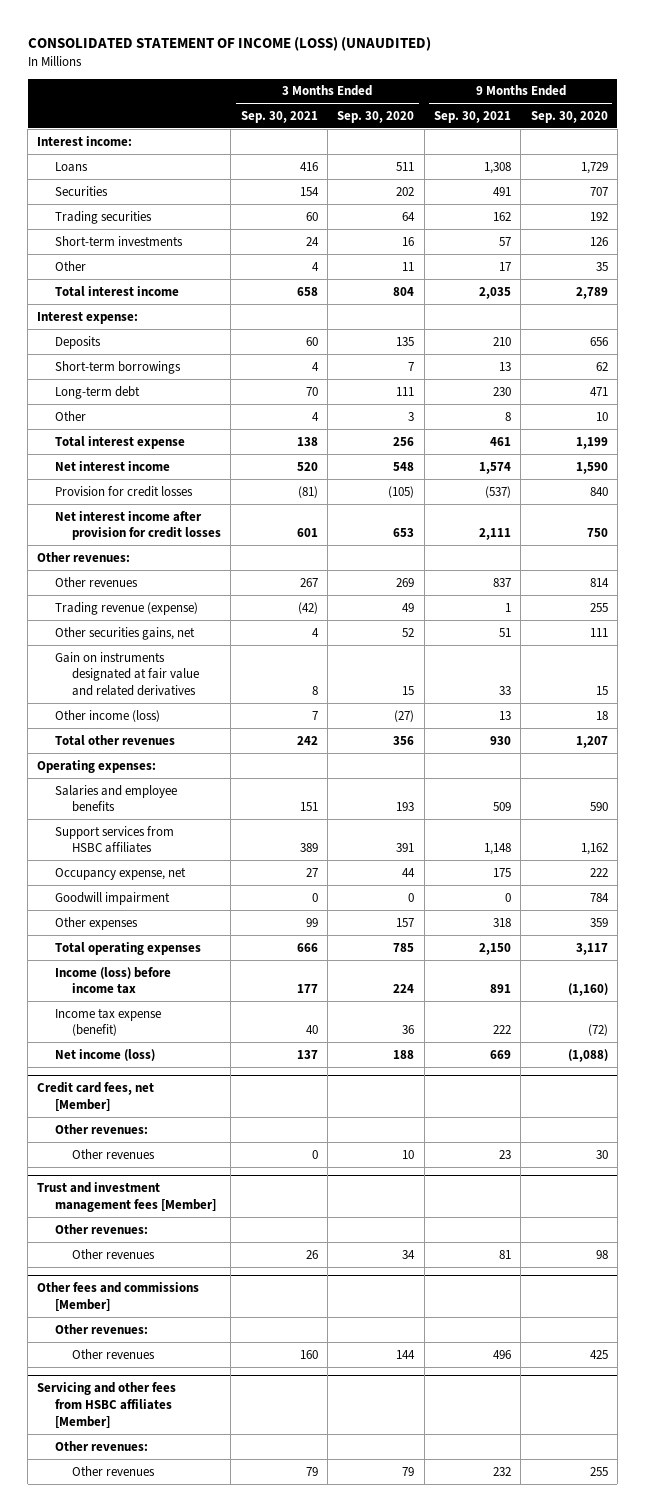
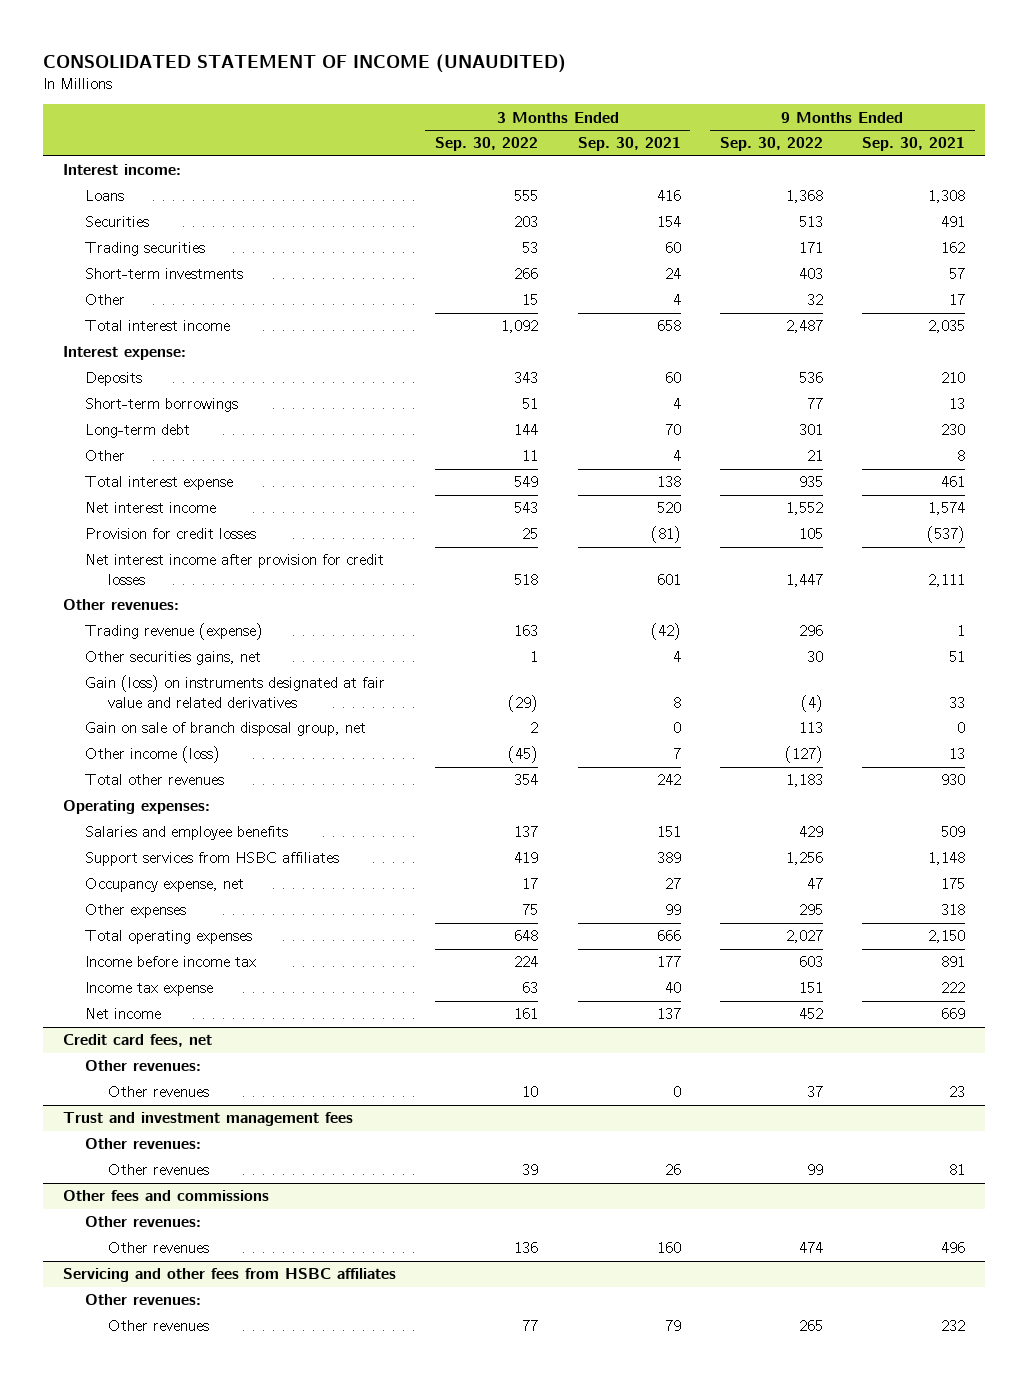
- CONSOLIDATED STATEMENT OF INCOME (LOSS) (UNAUDITED)
+ CONSOLIDATED STATEMENT OF INCOME (UNAUDITED)
- | 3 Months Ended Sep. 30, 2021 | 3 Months Ended Sep. 30, 2020 | 9 Months Ended Sep. 30, 2021 | 9 Months Ended Sep. 30, 2020
+ | 3 Months Ended Sep. 30, 2022 | 3 Months Ended Sep. 30, 2021 | 9 Months Ended Sep. 30, 2022 | 9 Months Ended Sep. 30, 2021
- Other revenues | 267 | 269 | 837 | 814
- Gain on instruments designated at fair value and related derivatives | 8 | 15 | 33 | 15
+ Gain (loss) on instruments designated at fair value and related derivatives | (29) | 8 | (4) | 33
+ Gain on sale of branch disposal group, net | 2 | 0 | 113 | 0
- Goodwill impairment | 0 | 0 | 0 | 784
- Income (loss) before income tax | 177 | 224 | 891 | (1,160)
- Income tax expense (benefit) | 40 | 36 | 222 | (72)
- Net income (loss) | 137 | 188 | 669 | (1,088)
- Credit card fees, net [Member]
+ Income before income tax | 224 | 177 | 603 | 891
+ Income tax expense | 63 | 40 | 151 | 222
+ Net income | 161 | 137 | 452 | 669
+ Credit card fees, net
- Trust and investment management fees [Member]
+ Trust and investment management fees
- Other fees and commissions [Member]
+ Other fees and commissions
- Servicing and other fees from HSBC affiliates [Member]
+ Servicing and other fees from HSBC affiliates

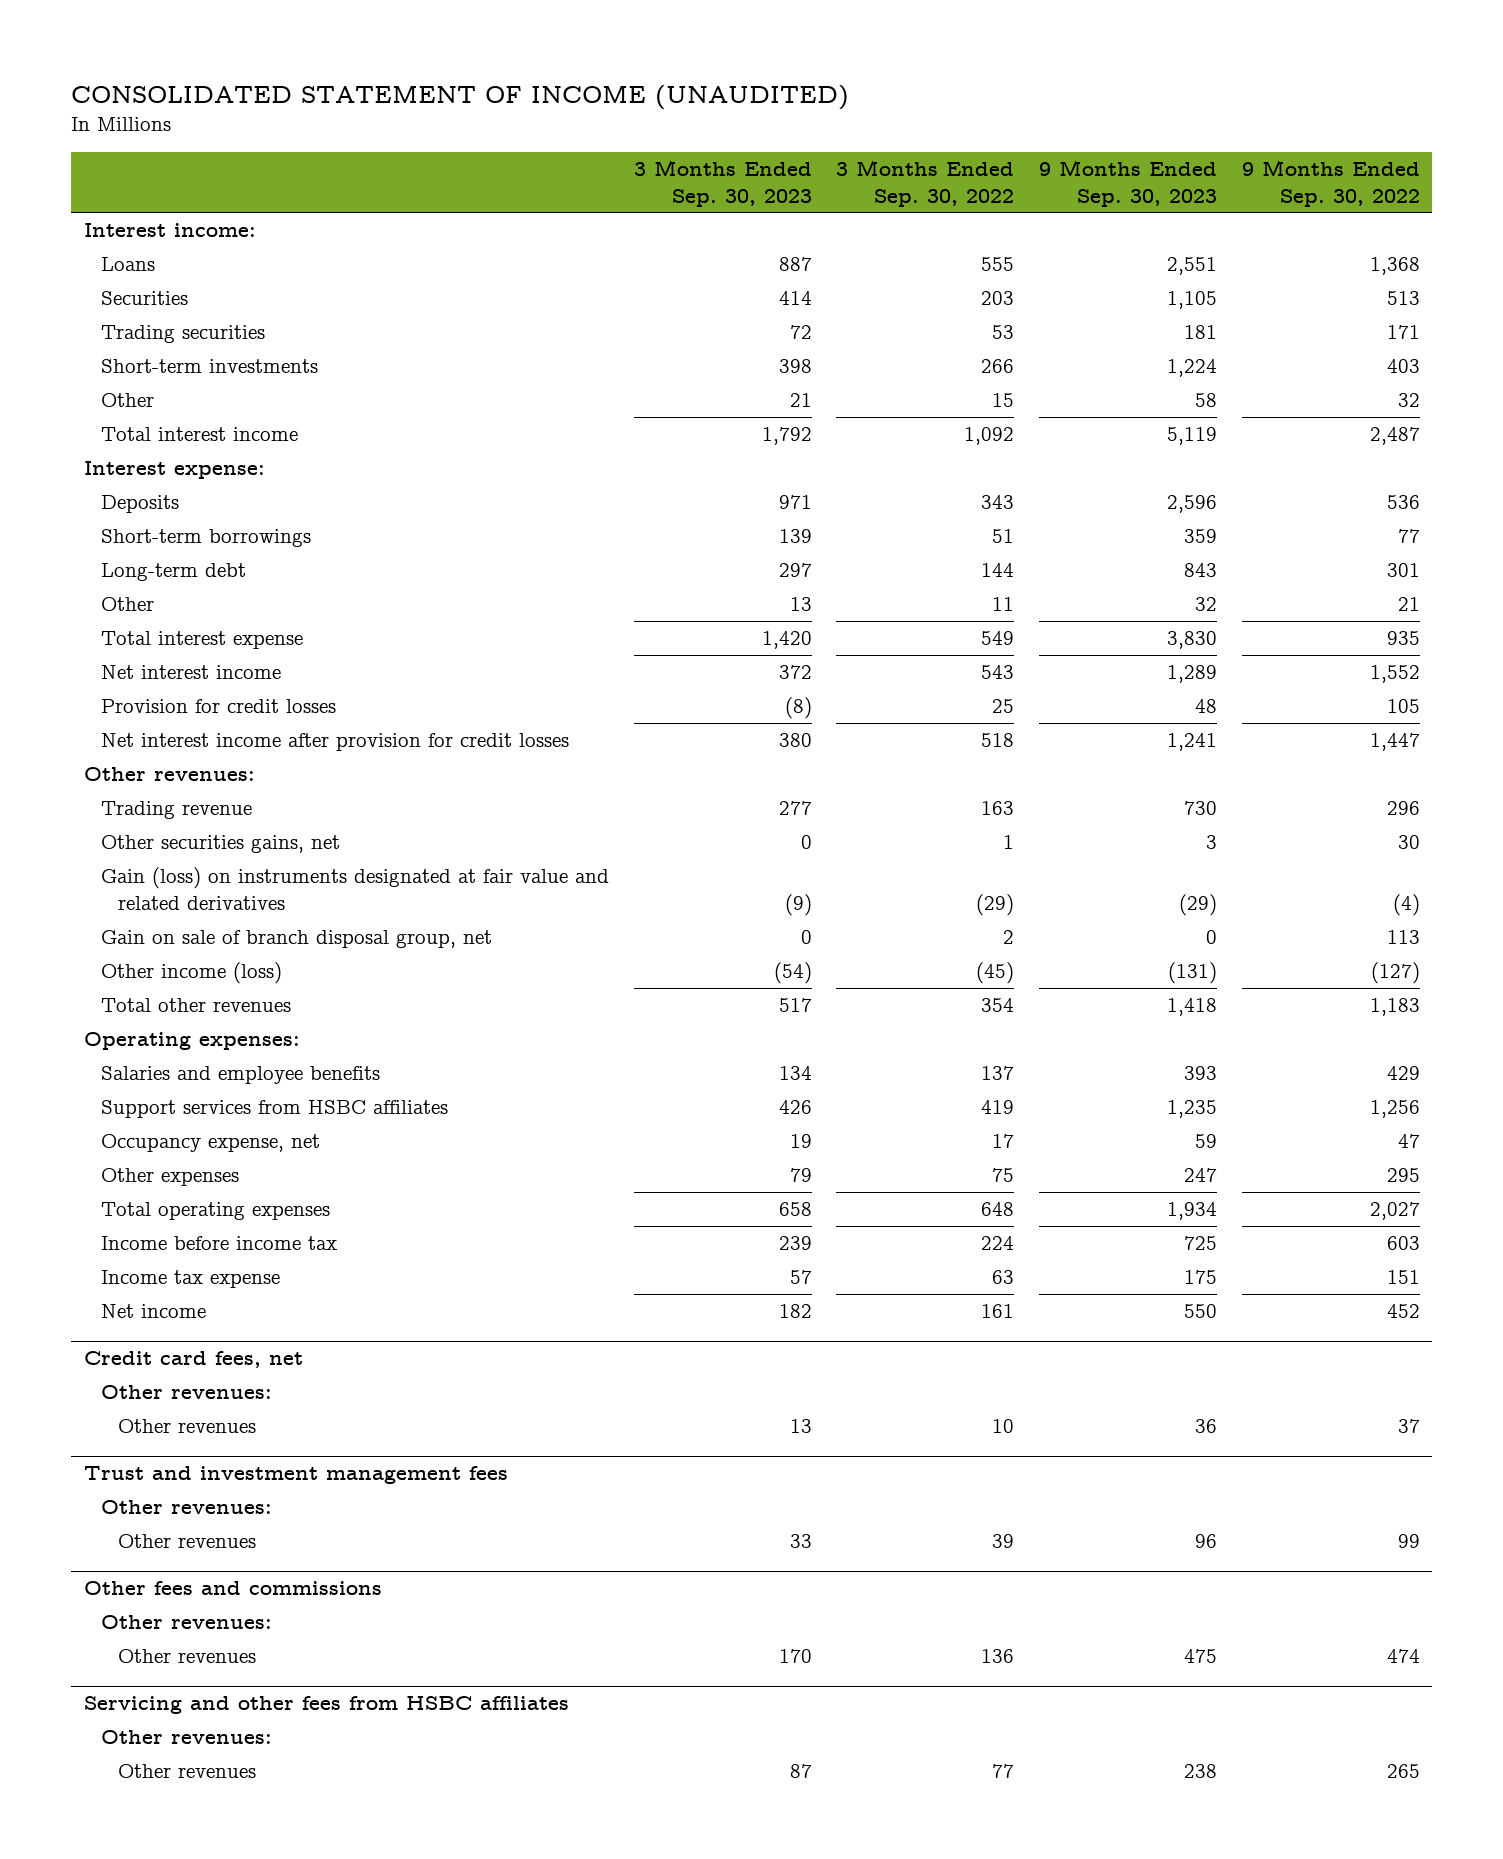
- | 3 Months Ended Sep. 30, 2022 | 3 Months Ended Sep. 30, 2021 | 9 Months Ended Sep. 30, 2022 | 9 Months Ended Sep. 30, 2021
+ | 3 Months Ended Sep. 30, 2023 | 3 Months Ended Sep. 30, 2022 | 9 Months Ended Sep. 30, 2023 | 9 Months Ended Sep. 30, 2022
- Trading revenue (expense) | 163 | (42) | 296 | 1
+ Trading revenue | 277 | 163 | 730 | 296

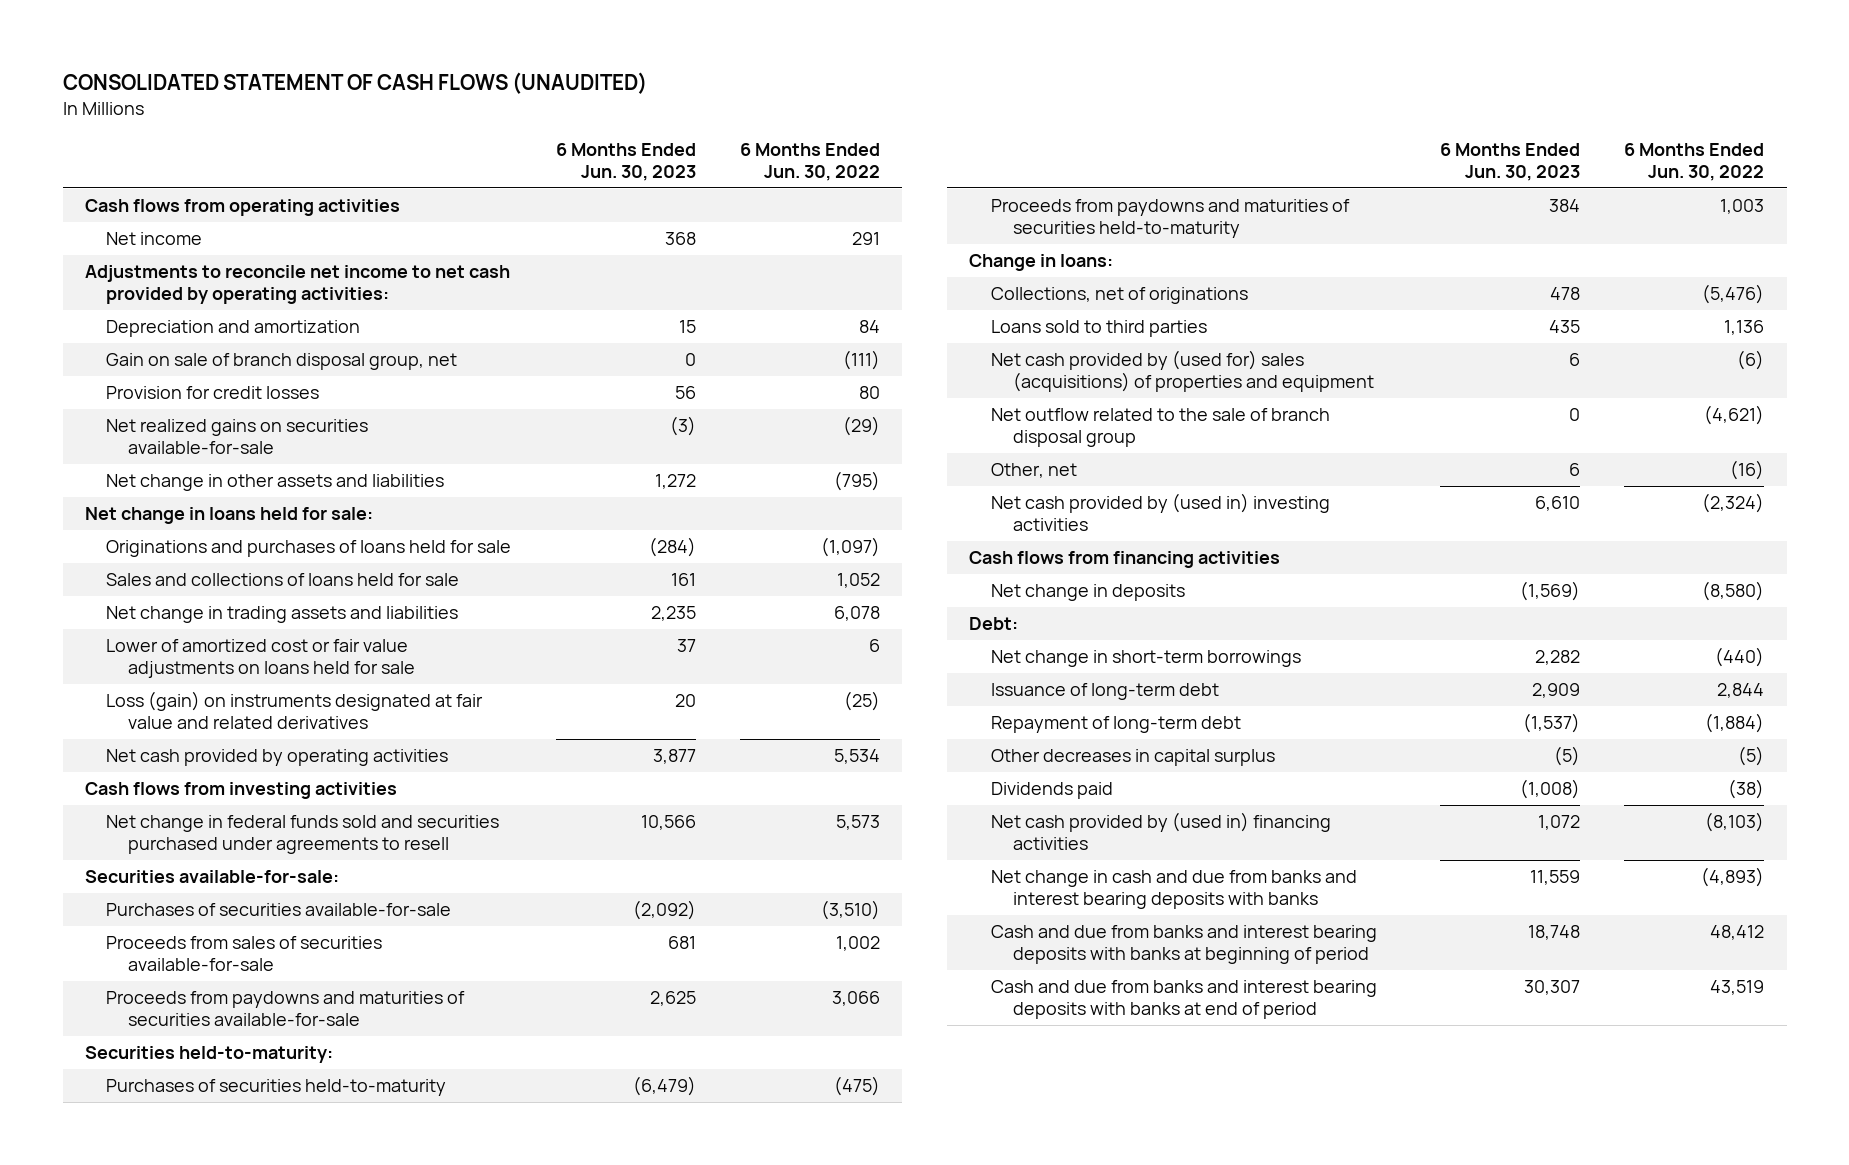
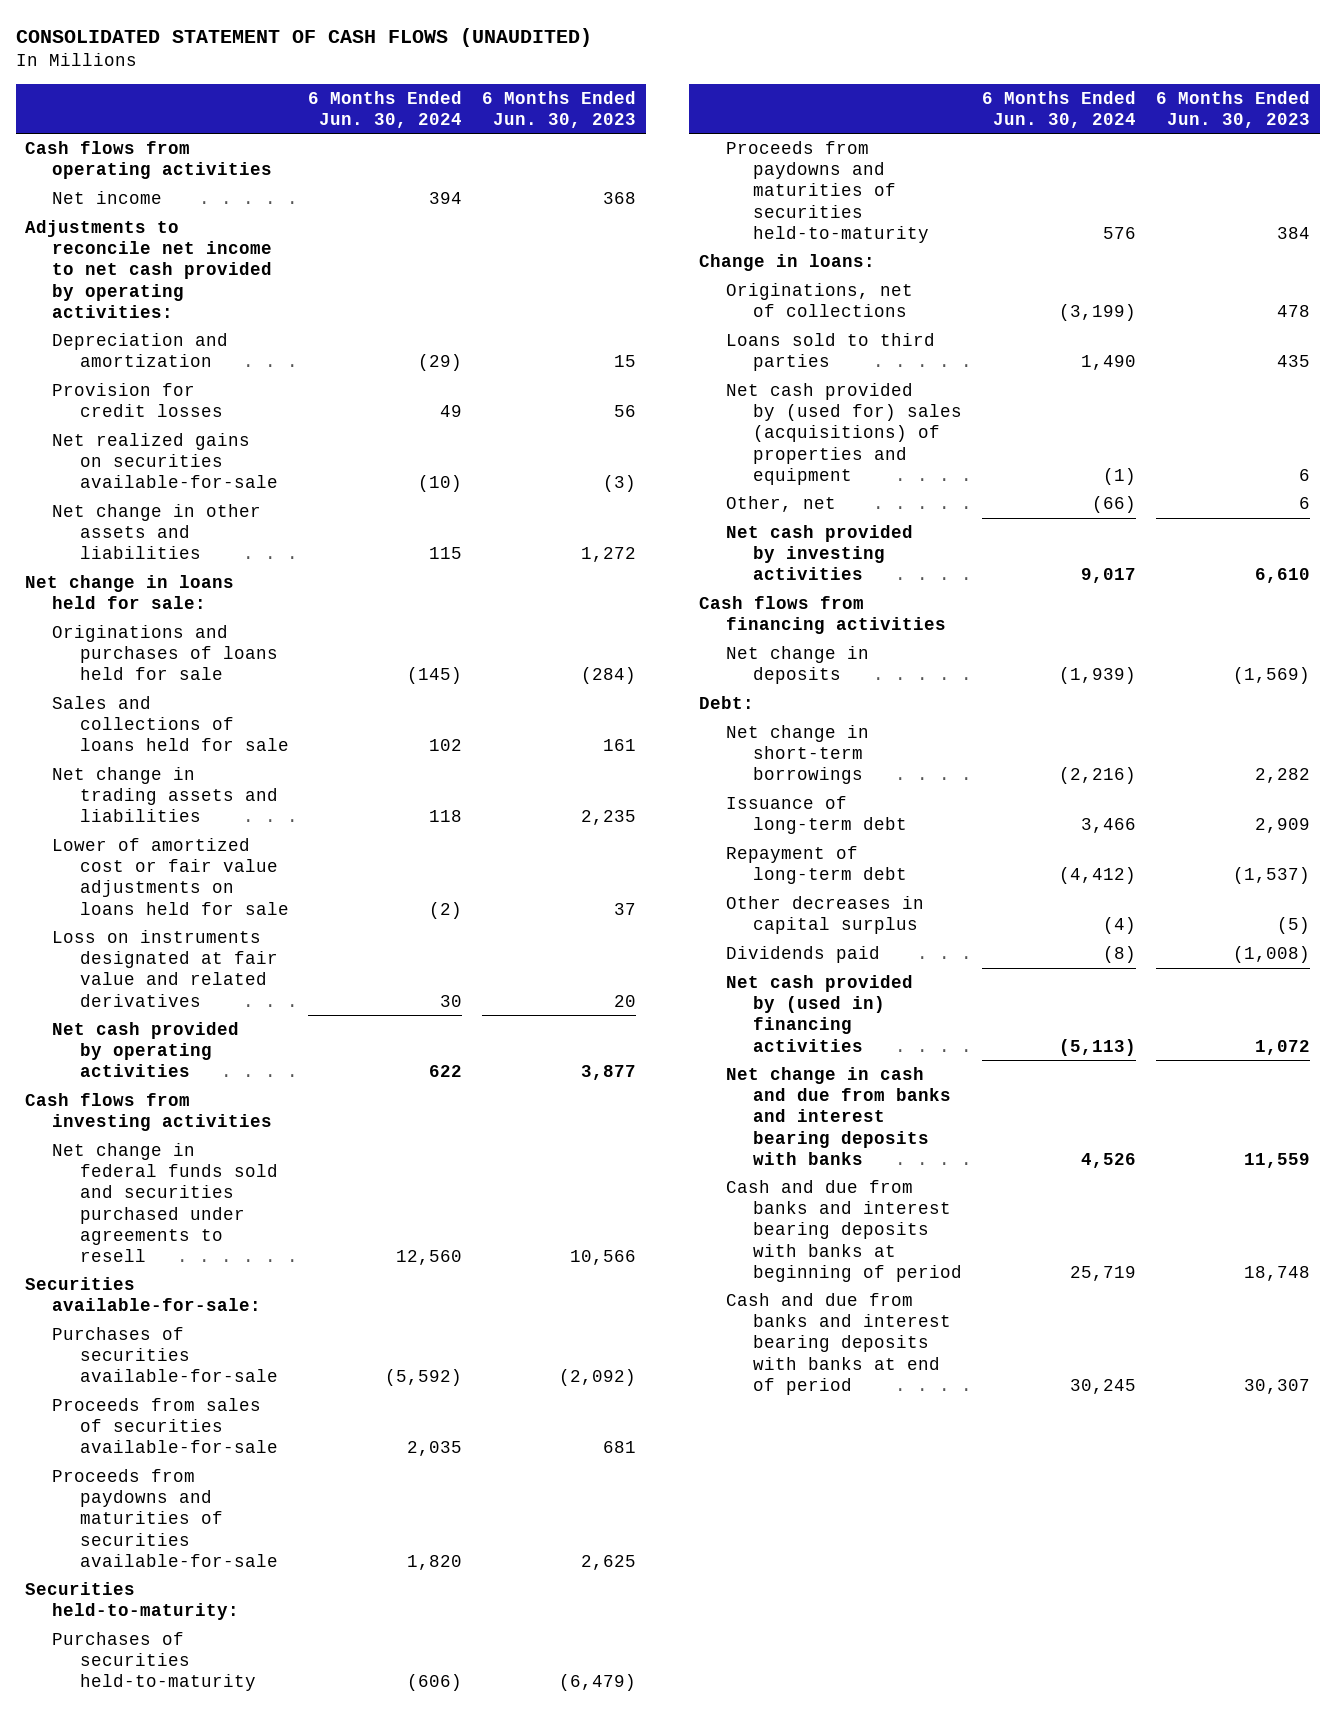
- | 6 Months Ended Jun. 30, 2023 | 6 Months Ended Jun. 30, 2022
+ | 6 Months Ended Jun. 30, 2024 | 6 Months Ended Jun. 30, 2023
- Gain on sale of branch disposal group, net | 0 | (111)
- Loss (gain) on instruments designated at fair value and related derivatives | 20 | (25)
+ Loss on instruments designated at fair value and related derivatives | 30 | 20
- Collections, net of originations | 478 | (5,476)
+ Originations, net of collections | (3,199) | 478
- Net outflow related to the sale of branch disposal group | 0 | (4,621)
- Net cash provided by (used in) investing activities | 6,610 | (2,324)
+ Net cash provided by investing activities | 9,017 | 6,610

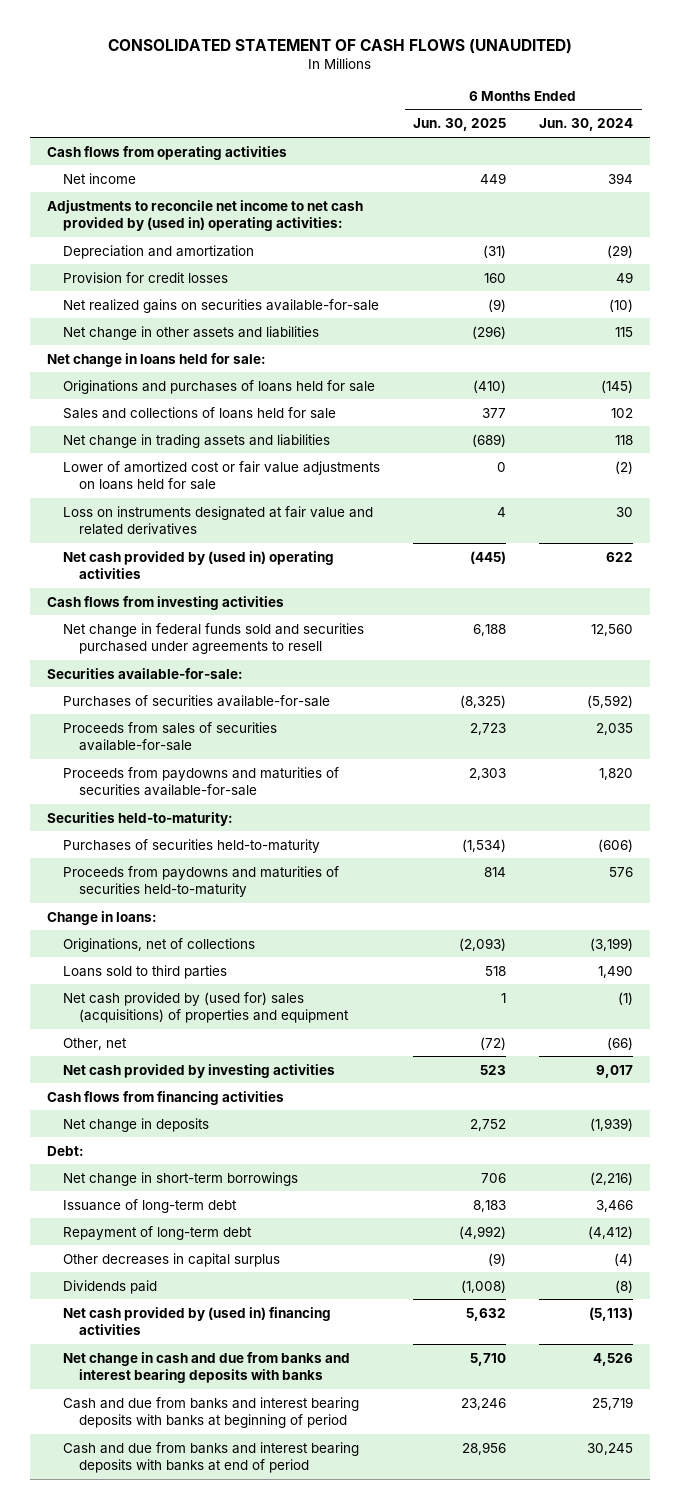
- | 6 Months Ended Jun. 30, 2024 | 6 Months Ended Jun. 30, 2023
+ | 6 Months Ended Jun. 30, 2025 | 6 Months Ended Jun. 30, 2024
- Adjustments to reconcile net income to net cash provided by operating activities:
+ Adjustments to reconcile net income to net cash provided by (used in) operating activities:
- Net cash provided by operating activities | 622 | 3,877
+ Net cash provided by (used in) operating activities | (445) | 622

